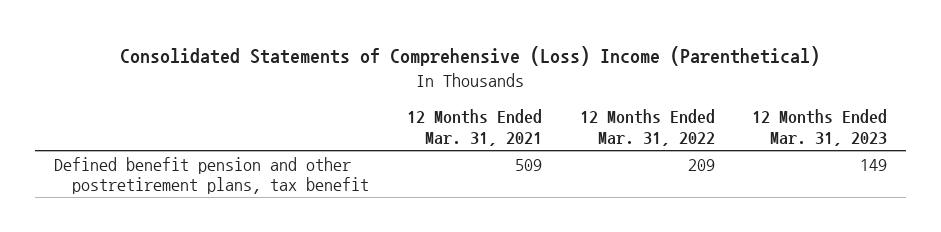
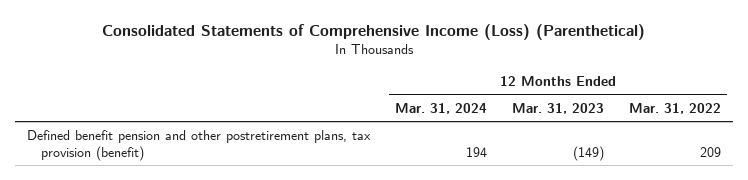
- Consolidated Statements of Comprehensive (Loss) Income (Parenthetical)
+ Consolidated Statements of Comprehensive Income (Loss) (Parenthetical)
- | 12 Months Ended Mar. 31, 2021 | 12 Months Ended Mar. 31, 2022 | 12 Months Ended Mar. 31, 2023
+ | 12 Months Ended Mar. 31, 2024 | 12 Months Ended Mar. 31, 2023 | 12 Months Ended Mar. 31, 2022
- Defined benefit pension and other postretirement plans, tax benefit | 509 | 209 | 149
+ Defined benefit pension and other postretirement plans, tax provision (benefit) | 194 | (149) | 209

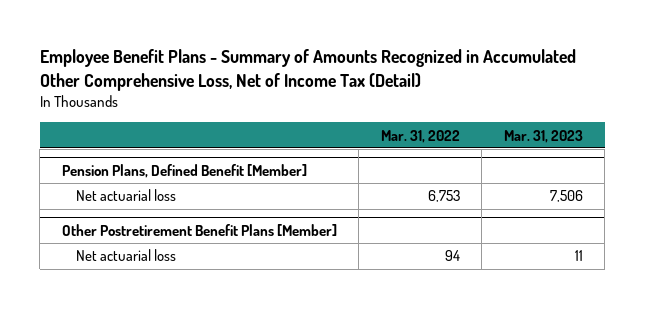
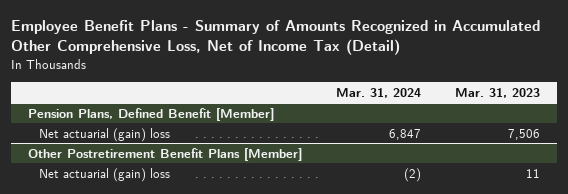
- | Mar. 31, 2022 | Mar. 31, 2023
+ | Mar. 31, 2024 | Mar. 31, 2023
@ Pension Plans, Defined Benefit [Member]
- Net actuarial loss | 6,753 | 7,506
+ Net actuarial (gain) loss | 6,847 | 7,506
@ Other Postretirement Benefit Plans [Member]
- Net actuarial loss | 94 | 11
+ Net actuarial (gain) loss | (2) | 11

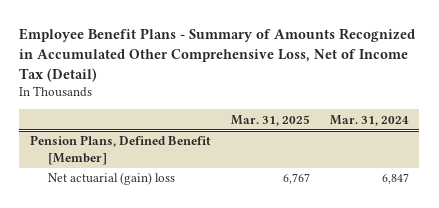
- | Mar. 31, 2024 | Mar. 31, 2023
+ | Mar. 31, 2025 | Mar. 31, 2024
- Other Postretirement Benefit Plans [Member]
- Net actuarial (gain) loss | (2) | 11

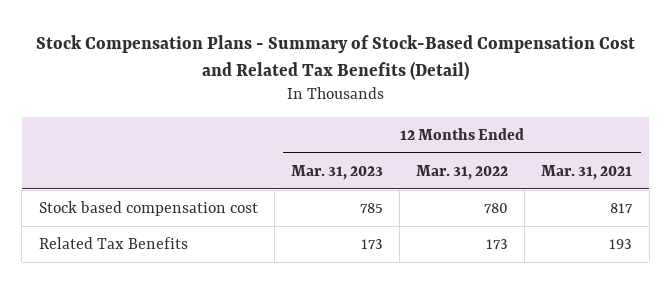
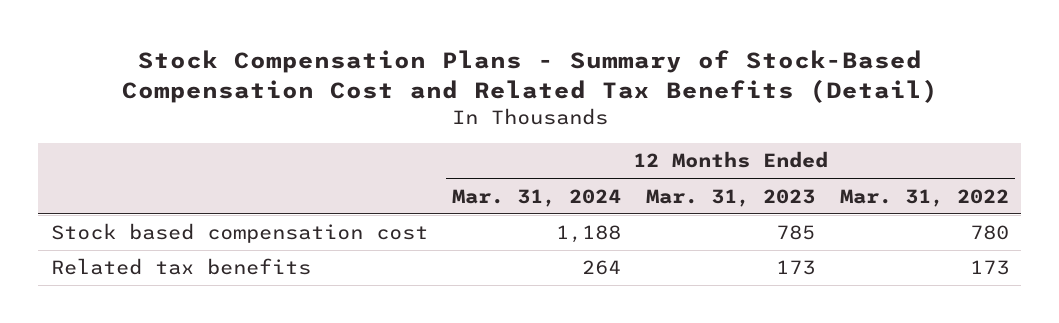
- | 12 Months Ended Mar. 31, 2023 | 12 Months Ended Mar. 31, 2022 | 12 Months Ended Mar. 31, 2021
+ | 12 Months Ended Mar. 31, 2024 | 12 Months Ended Mar. 31, 2023 | 12 Months Ended Mar. 31, 2022
- Related Tax Benefits | 173 | 173 | 193
+ Related tax benefits | 264 | 173 | 173

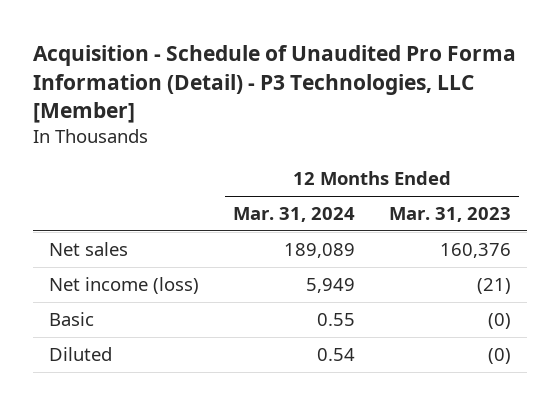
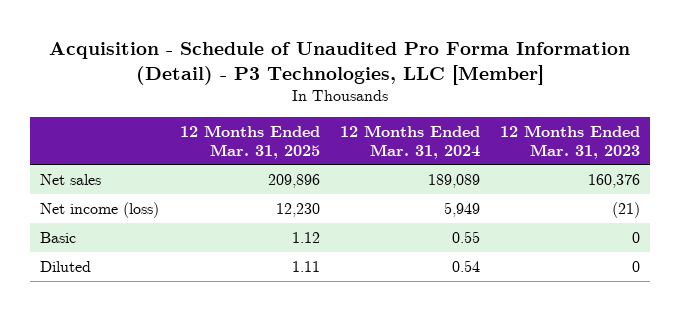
- | 12 Months Ended Mar. 31, 2024 | 12 Months Ended Mar. 31, 2023
+ | 12 Months Ended Mar. 31, 2025 | 12 Months Ended Mar. 31, 2024 | 12 Months Ended Mar. 31, 2023
- Basic | 0.55 | (0)
- Diluted | 0.54 | (0)
+ Basic | 1.12 | 0.55 | 0
+ Diluted | 1.11 | 0.54 | 0

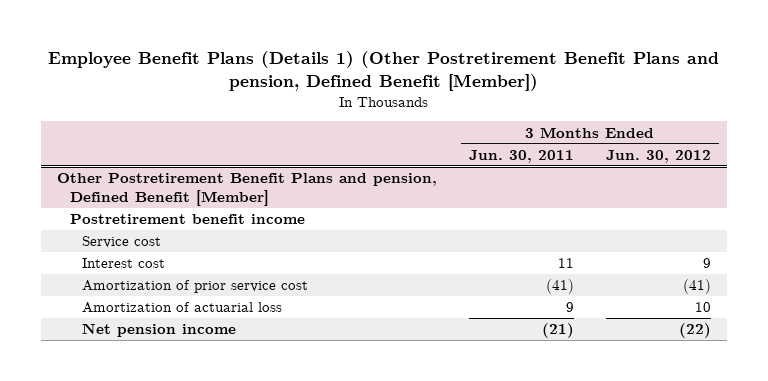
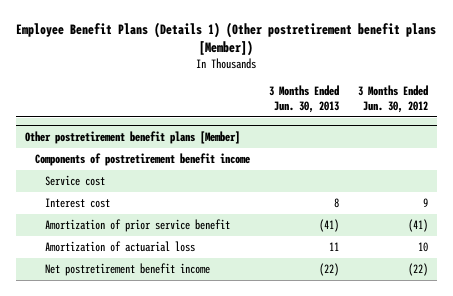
- Employee Benefit Plans (Details 1) (Other Postretirement Benefit Plans and pension, Defined Benefit [Member])
+ Employee Benefit Plans (Details 1) (Other postretirement benefit plans [Member])
- | 3 Months Ended Jun. 30, 2011 | 3 Months Ended Jun. 30, 2012
+ | 3 Months Ended Jun. 30, 2013 | 3 Months Ended Jun. 30, 2012
- Other Postretirement Benefit Plans and pension, Defined Benefit [Member]
- Postretirement benefit income
+ Other postretirement benefit plans [Member]
+ Components of postretirement benefit income
- Amortization of prior service cost | (41) | (41)
+ Amortization of prior service benefit | (41) | (41)
- Net pension income | (21) | (22)
+ Net postretirement benefit income | (22) | (22)

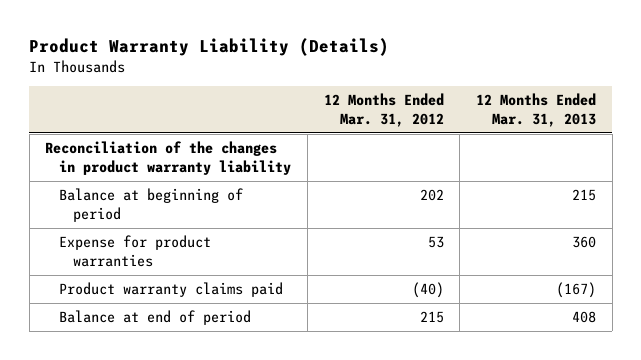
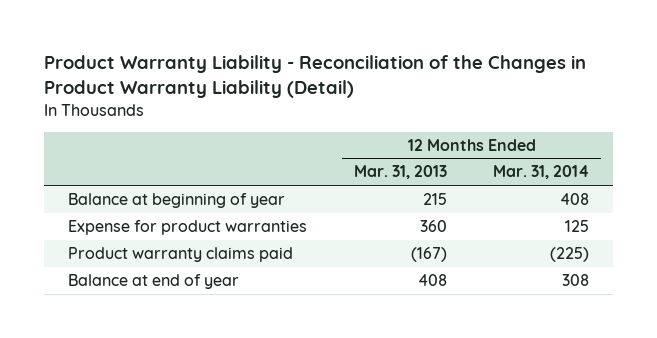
- Product Warranty Liability (Details)
+ Product Warranty Liability - Reconciliation of the Changes in Product Warranty Liability (Detail)
- | 12 Months Ended Mar. 31, 2012 | 12 Months Ended Mar. 31, 2013
+ | 12 Months Ended Mar. 31, 2013 | 12 Months Ended Mar. 31, 2014
- Reconciliation of the changes in product warranty liability
- Balance at beginning of period | 202 | 215
+ Balance at beginning of year | 215 | 408
- Balance at end of period | 215 | 408
+ Balance at end of year | 408 | 308

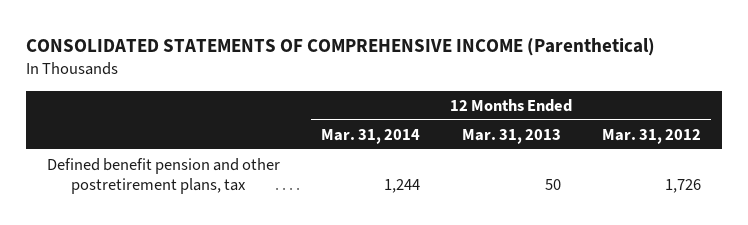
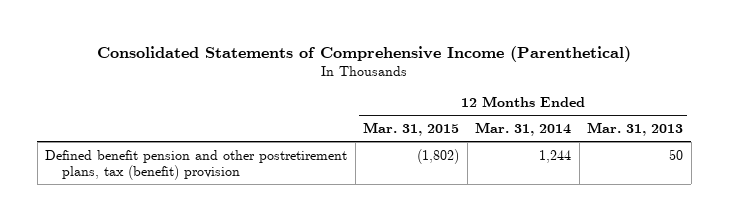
- CONSOLIDATED STATEMENTS OF COMPREHENSIVE INCOME (Parenthetical)
+ Consolidated Statements of Comprehensive Income (Parenthetical)
- | 12 Months Ended Mar. 31, 2014 | 12 Months Ended Mar. 31, 2013 | 12 Months Ended Mar. 31, 2012
+ | 12 Months Ended Mar. 31, 2015 | 12 Months Ended Mar. 31, 2014 | 12 Months Ended Mar. 31, 2013
- Defined benefit pension and other postretirement plans, tax | 1,244 | 50 | 1,726
+ Defined benefit pension and other postretirement plans, tax (benefit) provision | (1,802) | 1,244 | 50

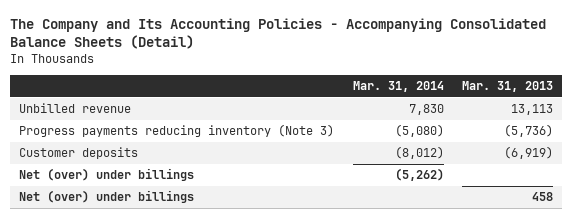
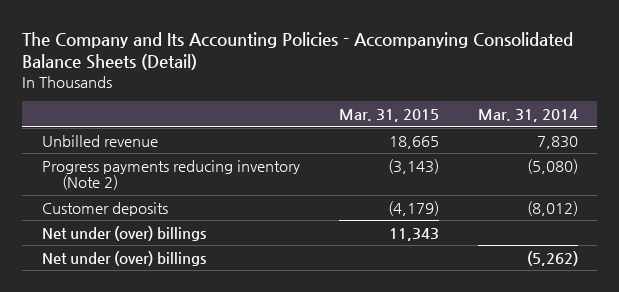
- | Mar. 31, 2014 | Mar. 31, 2013
+ | Mar. 31, 2015 | Mar. 31, 2014
- Progress payments reducing inventory (Note 3) | (5,080) | (5,736)
+ Progress payments reducing inventory (Note 2) | (3,143) | (5,080)
- Net (over) under billings | (5,262) |
- Net (over) under billings | | 458
+ Net under (over) billings | 11,343 |
+ Net under (over) billings | | (5,262)

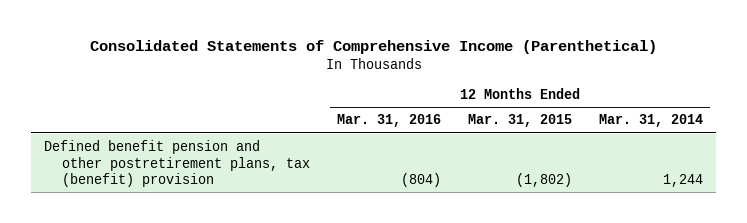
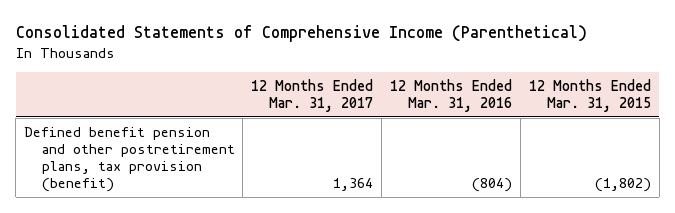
- | 12 Months Ended Mar. 31, 2016 | 12 Months Ended Mar. 31, 2015 | 12 Months Ended Mar. 31, 2014
+ | 12 Months Ended Mar. 31, 2017 | 12 Months Ended Mar. 31, 2016 | 12 Months Ended Mar. 31, 2015
- Defined benefit pension and other postretirement plans, tax (benefit) provision | (804) | (1,802) | 1,244
+ Defined benefit pension and other postretirement plans, tax provision (benefit) | 1,364 | (804) | (1,802)

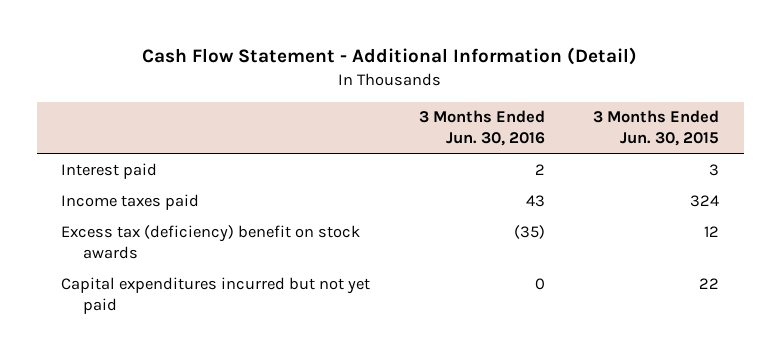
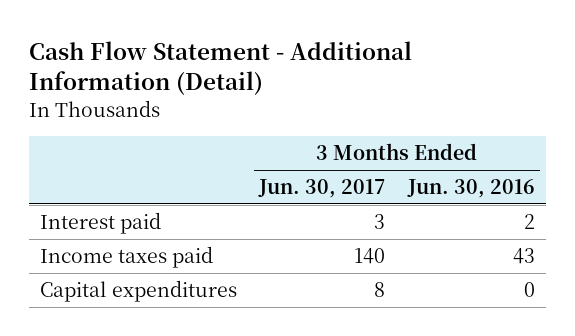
- | 3 Months Ended Jun. 30, 2016 | 3 Months Ended Jun. 30, 2015
+ | 3 Months Ended Jun. 30, 2017 | 3 Months Ended Jun. 30, 2016
- Excess tax (deficiency) benefit on stock awards | (35) | 12
- Capital expenditures incurred but not yet paid | 0 | 22
+ Capital expenditures | 8 | 0

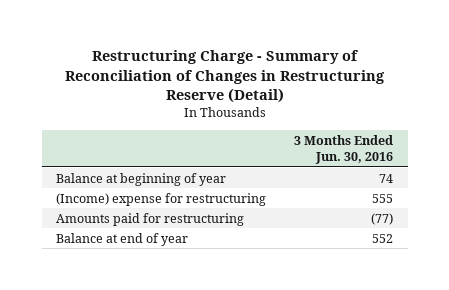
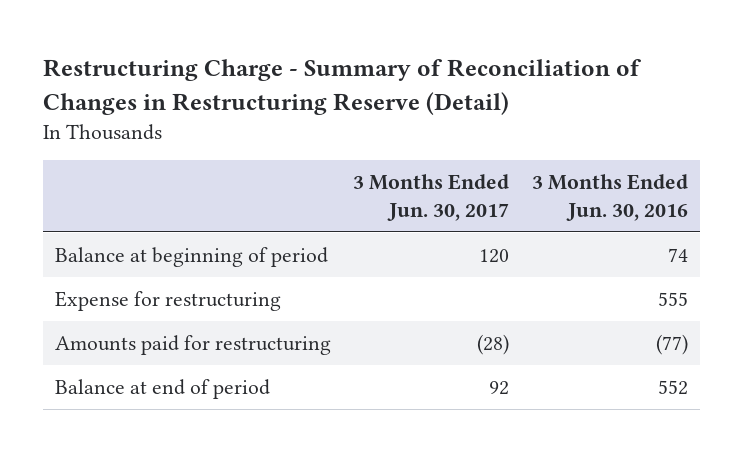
- | 3 Months Ended Jun. 30, 2016
+ | 3 Months Ended Jun. 30, 2017 | 3 Months Ended Jun. 30, 2016
- Balance at beginning of year | 74
- (Income) expense for restructuring | 555
+ Balance at beginning of period | 120 | 74
+ Expense for restructuring | | 555
- Balance at end of year | 552
+ Balance at end of period | 92 | 552

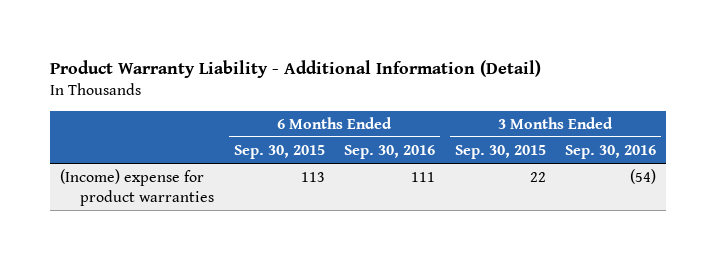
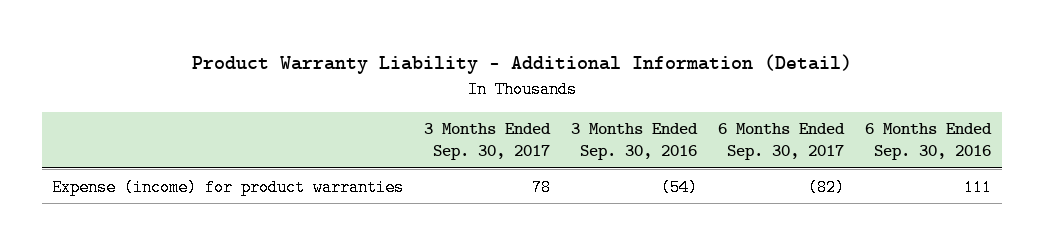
- | 6 Months Ended Sep. 30, 2015 | 6 Months Ended Sep. 30, 2016 | 3 Months Ended Sep. 30, 2015 | 3 Months Ended Sep. 30, 2016
+ | 3 Months Ended Sep. 30, 2017 | 3 Months Ended Sep. 30, 2016 | 6 Months Ended Sep. 30, 2017 | 6 Months Ended Sep. 30, 2016
- (Income) expense for product warranties | 113 | 111 | 22 | (54)
+ Expense (income) for product warranties | 78 | (54) | (82) | 111

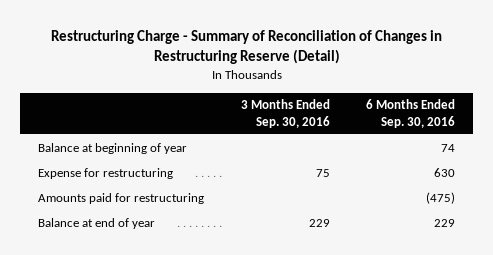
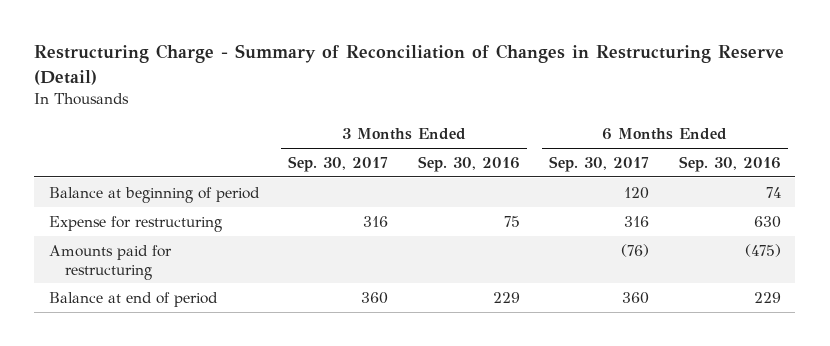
- | 3 Months Ended Sep. 30, 2016 | 6 Months Ended Sep. 30, 2016
+ | 3 Months Ended Sep. 30, 2017 | 3 Months Ended Sep. 30, 2016 | 6 Months Ended Sep. 30, 2017 | 6 Months Ended Sep. 30, 2016
- Balance at beginning of year | | 74
+ Balance at beginning of period | | | 120 | 74
- Balance at end of year | 229 | 229
+ Balance at end of period | 360 | 229 | 360 | 229

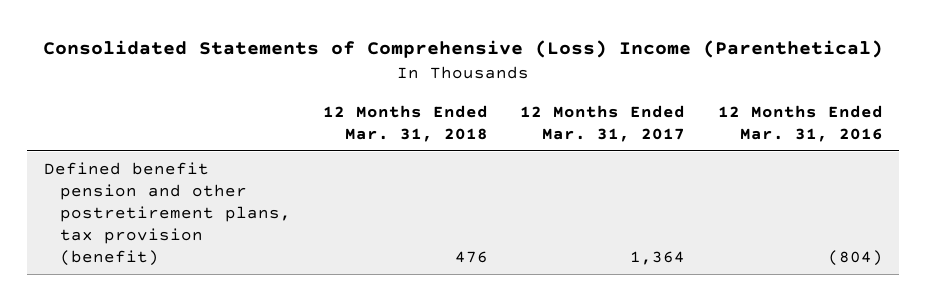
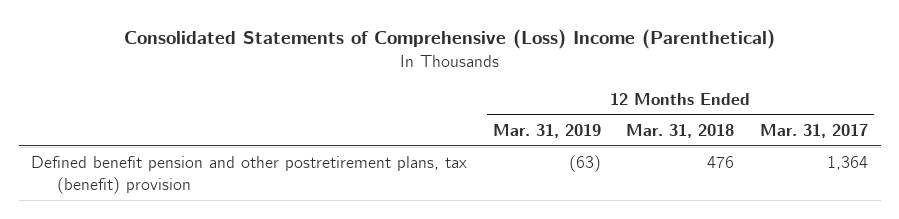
- | 12 Months Ended Mar. 31, 2018 | 12 Months Ended Mar. 31, 2017 | 12 Months Ended Mar. 31, 2016
+ | 12 Months Ended Mar. 31, 2019 | 12 Months Ended Mar. 31, 2018 | 12 Months Ended Mar. 31, 2017
- Defined benefit pension and other postretirement plans, tax provision (benefit) | 476 | 1,364 | (804)
+ Defined benefit pension and other postretirement plans, tax (benefit) provision | (63) | 476 | 1,364

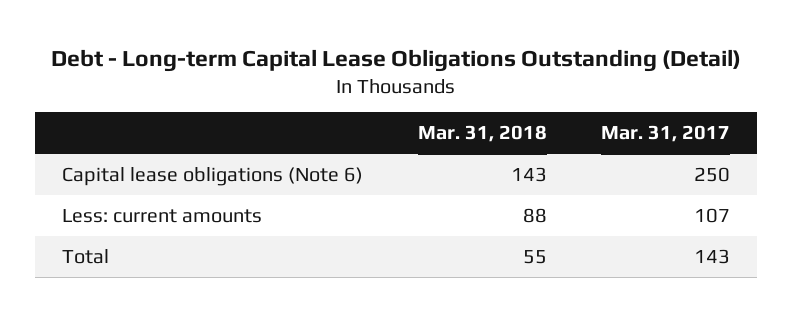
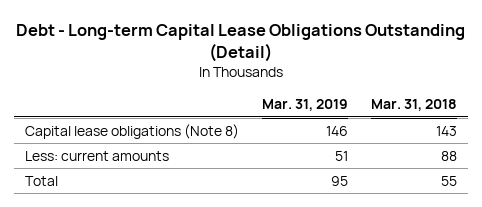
- | Mar. 31, 2018 | Mar. 31, 2017
+ | Mar. 31, 2019 | Mar. 31, 2018
- Capital lease obligations (Note 6) | 143 | 250
+ Capital lease obligations (Note 8) | 146 | 143

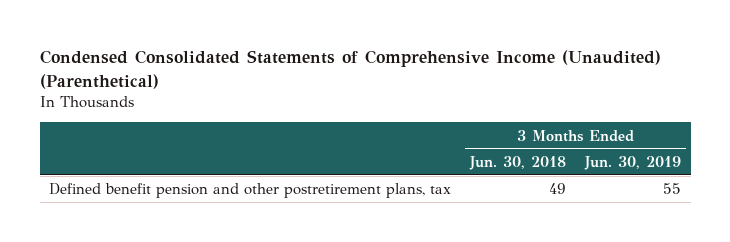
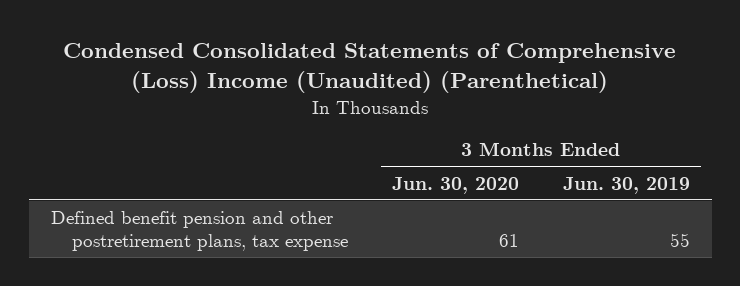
- Condensed Consolidated Statements of Comprehensive Income (Unaudited) (Parenthetical)
+ Condensed Consolidated Statements of Comprehensive (Loss) Income (Unaudited) (Parenthetical)
- | 3 Months Ended Jun. 30, 2018 | 3 Months Ended Jun. 30, 2019
+ | 3 Months Ended Jun. 30, 2020 | 3 Months Ended Jun. 30, 2019
- Defined benefit pension and other postretirement plans, tax | 49 | 55
+ Defined benefit pension and other postretirement plans, tax expense | 61 | 55

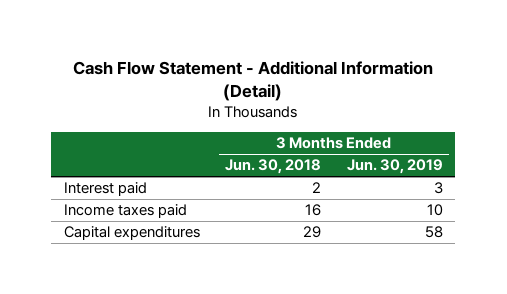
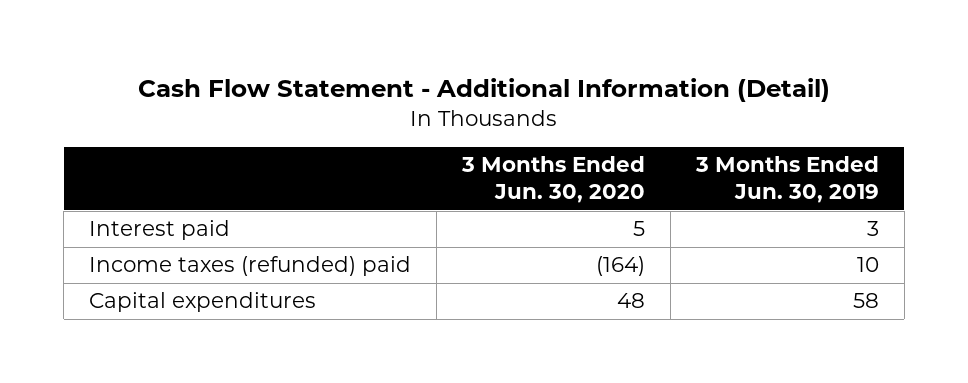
- | 3 Months Ended Jun. 30, 2018 | 3 Months Ended Jun. 30, 2019
+ | 3 Months Ended Jun. 30, 2020 | 3 Months Ended Jun. 30, 2019
- Income taxes paid | 16 | 10
+ Income taxes (refunded) paid | (164) | 10

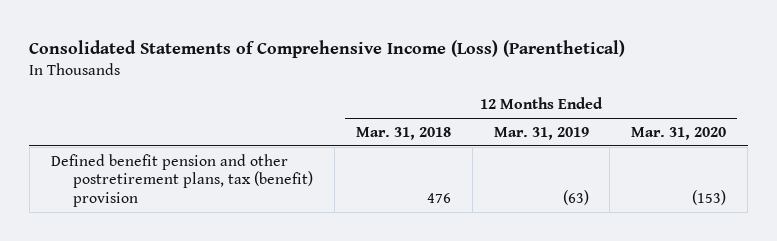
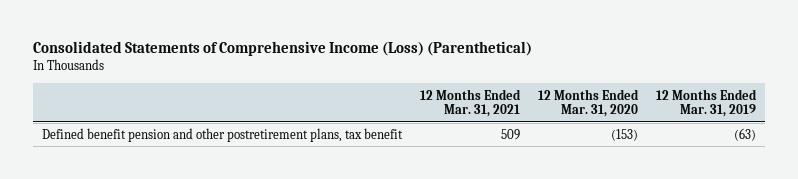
- | 12 Months Ended Mar. 31, 2018 | 12 Months Ended Mar. 31, 2019 | 12 Months Ended Mar. 31, 2020
+ | 12 Months Ended Mar. 31, 2021 | 12 Months Ended Mar. 31, 2020 | 12 Months Ended Mar. 31, 2019
- Defined benefit pension and other postretirement plans, tax (benefit) provision | 476 | (63) | (153)
+ Defined benefit pension and other postretirement plans, tax benefit | 509 | (153) | (63)

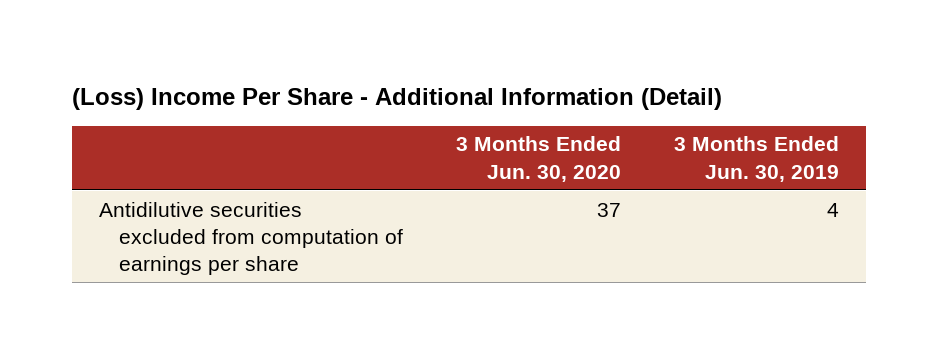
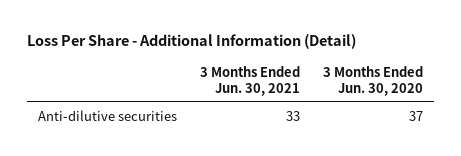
- (Loss) Income Per Share - Additional Information (Detail)
+ Loss Per Share - Additional Information (Detail)
- | 3 Months Ended Jun. 30, 2020 | 3 Months Ended Jun. 30, 2019
+ | 3 Months Ended Jun. 30, 2021 | 3 Months Ended Jun. 30, 2020
- Antidilutive securities excluded from computation of earnings per share | 37 | 4
+ Anti-dilutive securities | 33 | 37

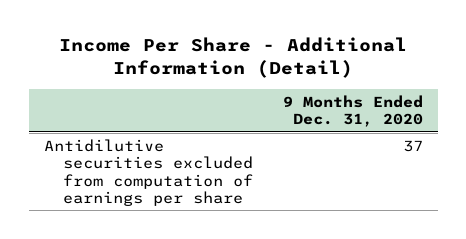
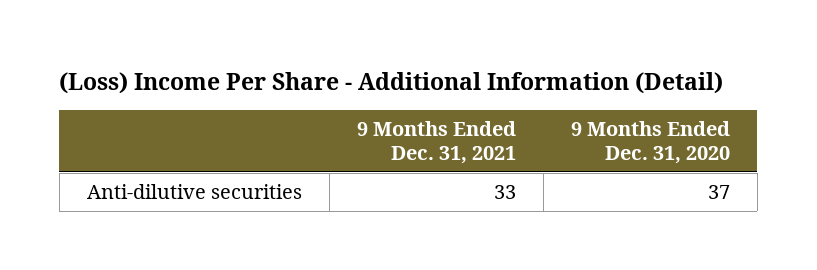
- Income Per Share - Additional Information (Detail)
+ (Loss) Income Per Share - Additional Information (Detail)
- | 9 Months Ended Dec. 31, 2020
+ | 9 Months Ended Dec. 31, 2021 | 9 Months Ended Dec. 31, 2020
- Antidilutive securities excluded from computation of earnings per share | 37
+ Anti-dilutive securities | 33 | 37

